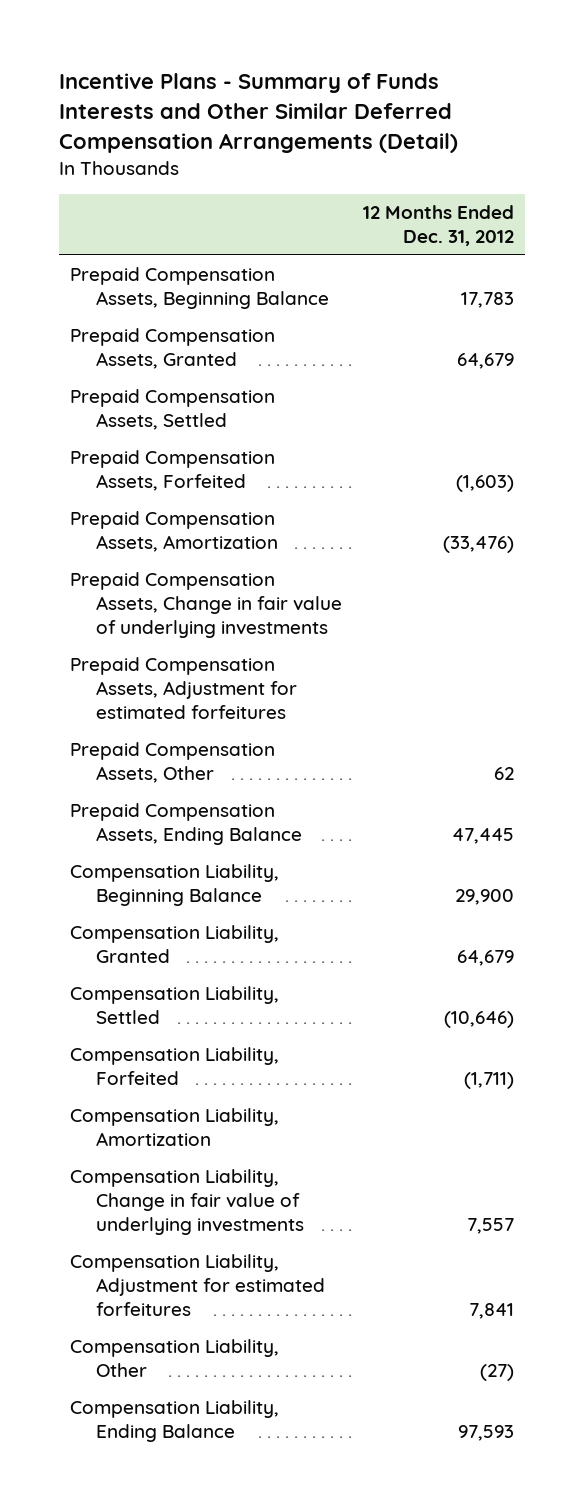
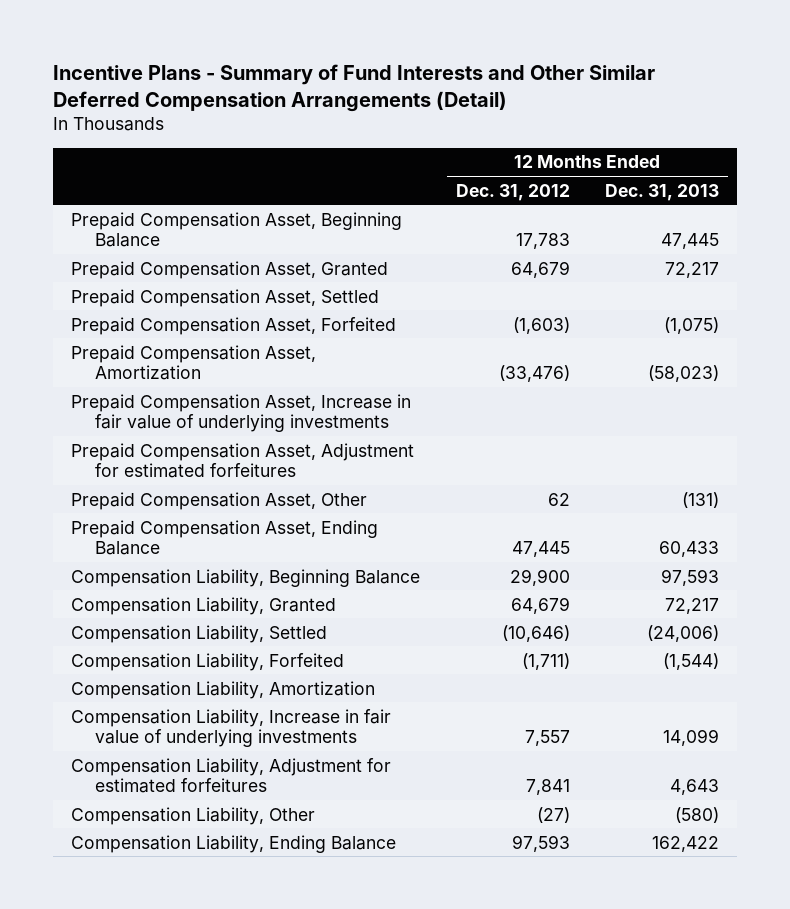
- Incentive Plans - Summary of Funds Interests and Other Similar Deferred Compensation Arrangements (Detail)
+ Incentive Plans - Summary of Fund Interests and Other Similar Deferred Compensation Arrangements (Detail)
- | 12 Months Ended Dec. 31, 2012
+ | 12 Months Ended Dec. 31, 2012 | 12 Months Ended Dec. 31, 2013
- Prepaid Compensation Assets, Beginning Balance | 17,783
- Prepaid Compensation Assets, Granted | 64,679
- Prepaid Compensation Assets, Settled
- Prepaid Compensation Assets, Forfeited | (1,603)
- Prepaid Compensation Assets, Amortization | (33,476)
- Prepaid Compensation Assets, Change in fair value of underlying investments
- Prepaid Compensation Assets, Adjustment for estimated forfeitures
- Prepaid Compensation Assets, Other | 62
- Prepaid Compensation Assets, Ending Balance | 47,445
+ Prepaid Compensation Asset, Beginning Balance | 17,783 | 47,445
+ Prepaid Compensation Asset, Granted | 64,679 | 72,217
+ Prepaid Compensation Asset, Settled
+ Prepaid Compensation Asset, Forfeited | (1,603) | (1,075)
+ Prepaid Compensation Asset, Amortization | (33,476) | (58,023)
+ Prepaid Compensation Asset, Increase in fair value of underlying investments
+ Prepaid Compensation Asset, Adjustment for estimated forfeitures
+ Prepaid Compensation Asset, Other | 62 | (131)
+ Prepaid Compensation Asset, Ending Balance | 47,445 | 60,433
- Compensation Liability, Change in fair value of underlying investments | 7,557
+ Compensation Liability, Increase in fair value of underlying investments | 7,557 | 14,099

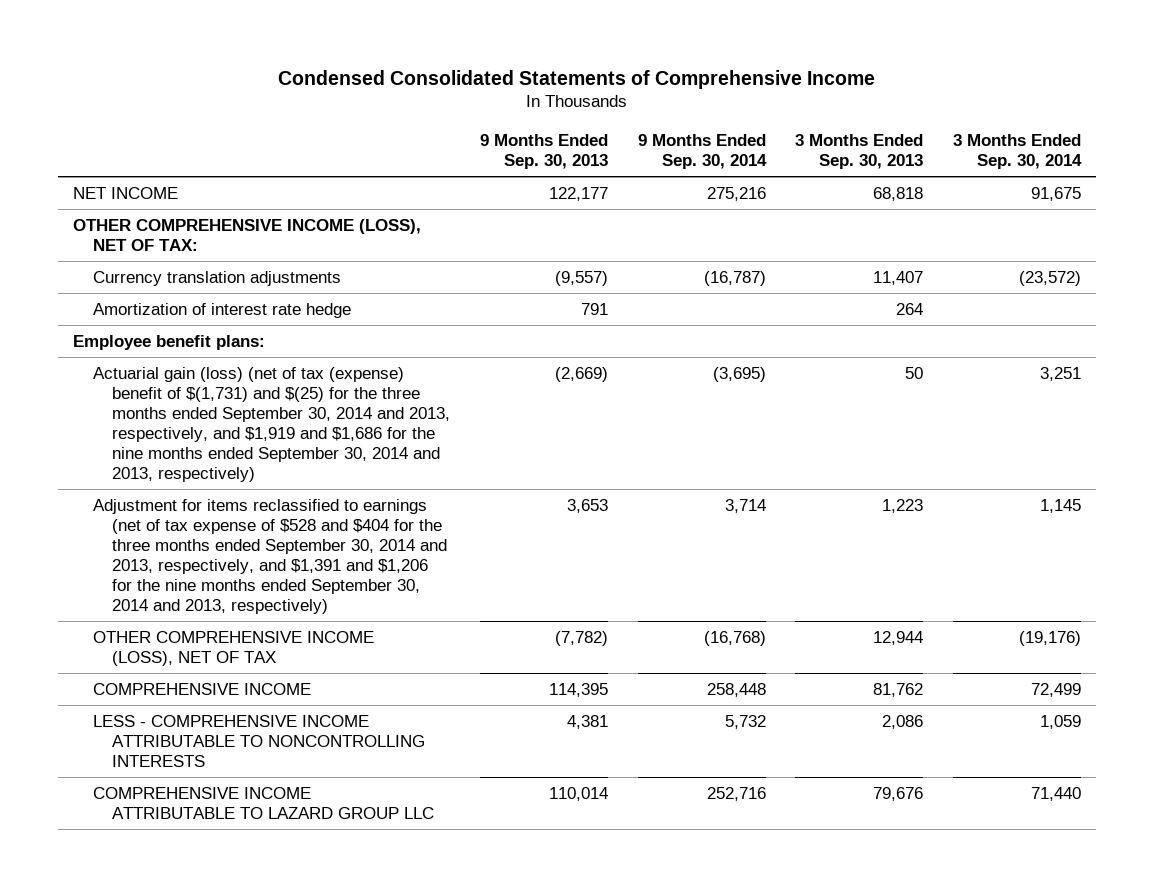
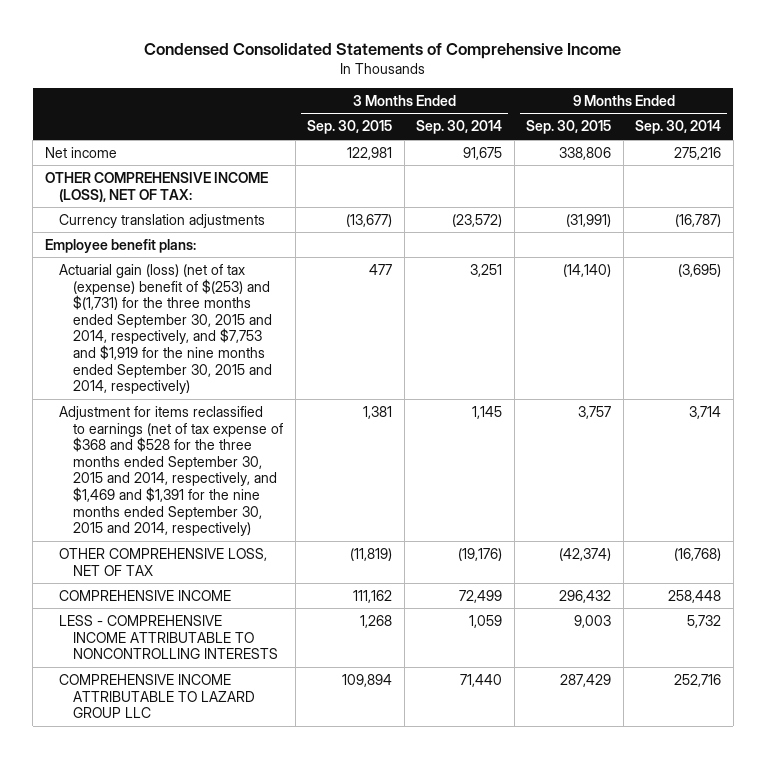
- | 9 Months Ended Sep. 30, 2013 | 9 Months Ended Sep. 30, 2014 | 3 Months Ended Sep. 30, 2013 | 3 Months Ended Sep. 30, 2014
+ | 3 Months Ended Sep. 30, 2015 | 3 Months Ended Sep. 30, 2014 | 9 Months Ended Sep. 30, 2015 | 9 Months Ended Sep. 30, 2014
- NET INCOME | 122,177 | 275,216 | 68,818 | 91,675
+ Net income | 122,981 | 91,675 | 338,806 | 275,216
- Amortization of interest rate hedge | 791 | | 264 |
- Actuarial gain (loss) (net of tax (expense) benefit of $(1,731) and $(25) for the three months ended September 30, 2014 and 2013, respectively, and $1,919 and $1,686 for the nine months ended September 30, 2014 and 2013, respectively) | (2,669) | (3,695) | 50 | 3,251
- Adjustment for items reclassified to earnings (net of tax expense of $528 and $404 for the three months ended September 30, 2014 and 2013, respectively, and $1,391 and $1,206 for the nine months ended September 30, 2014 and 2013, respectively) | 3,653 | 3,714 | 1,223 | 1,145
- OTHER COMPREHENSIVE INCOME (LOSS), NET OF TAX | (7,782) | (16,768) | 12,944 | (19,176)
+ Actuarial gain (loss) (net of tax (expense) benefit of $(253) and $(1,731) for the three months ended September 30, 2015 and 2014, respectively, and $7,753 and $1,919 for the nine months ended September 30, 2015 and 2014, respectively) | 477 | 3,251 | (14,140) | (3,695)
+ Adjustment for items reclassified to earnings (net of tax expense of $368 and $528 for the three months ended September 30, 2015 and 2014, respectively, and $1,469 and $1,391 for the nine months ended September 30, 2015 and 2014, respectively) | 1,381 | 1,145 | 3,757 | 3,714
+ OTHER COMPREHENSIVE LOSS, NET OF TAX | (11,819) | (19,176) | (42,374) | (16,768)

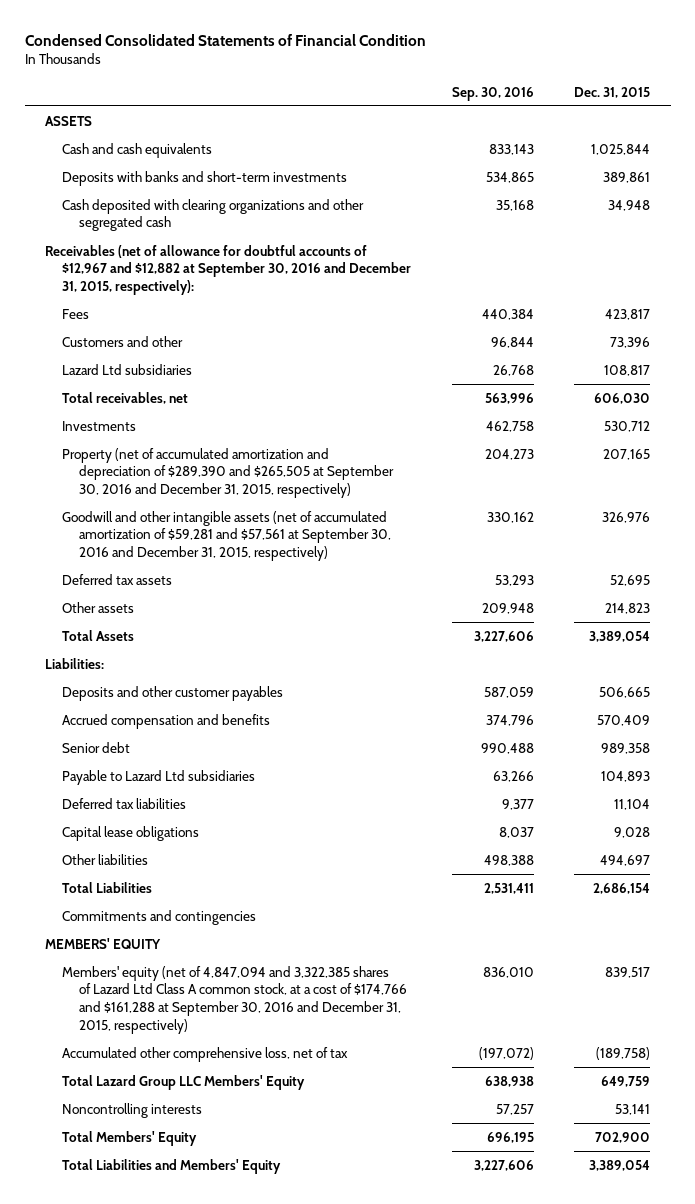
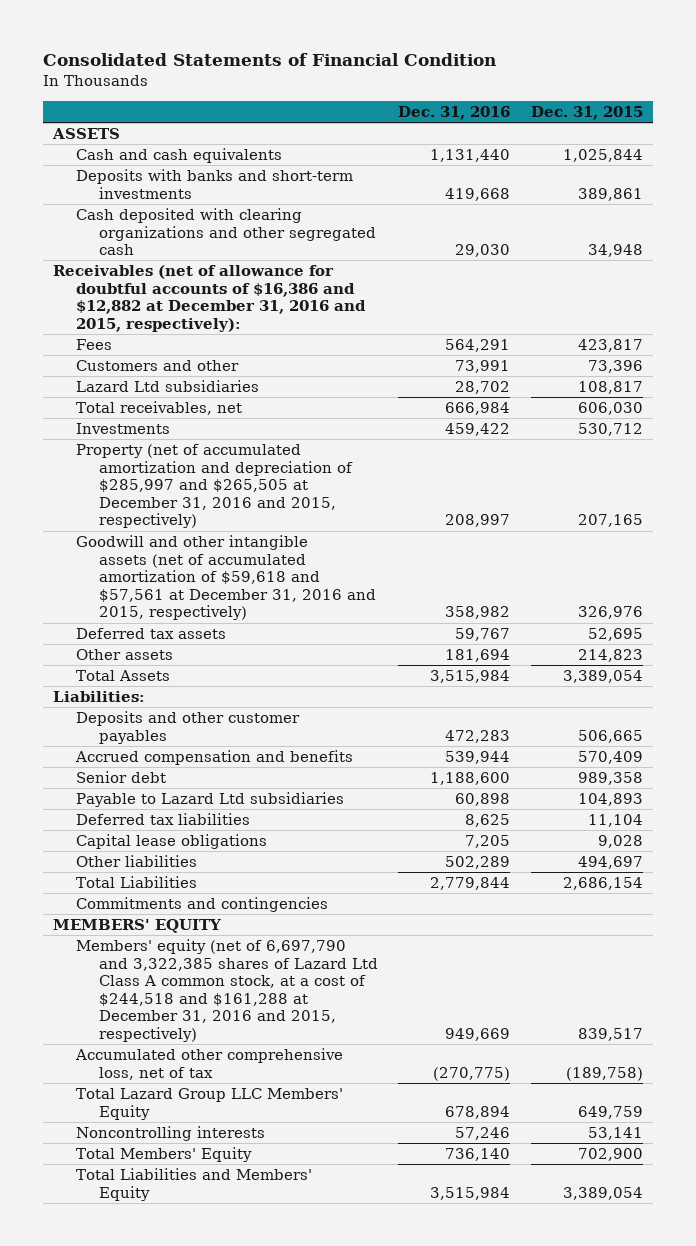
- Condensed Consolidated Statements of Financial Condition
+ Consolidated Statements of Financial Condition
- | Sep. 30, 2016 | Dec. 31, 2015
+ | Dec. 31, 2016 | Dec. 31, 2015
- Receivables (net of allowance for doubtful accounts of $12,967 and $12,882 at September 30, 2016 and December 31, 2015, respectively):
+ Receivables (net of allowance for doubtful accounts of $16,386 and $12,882 at December 31, 2016 and 2015, respectively):
- Property (net of accumulated amortization and depreciation of $289,390 and $265,505 at September 30, 2016 and December 31, 2015, respectively) | 204,273 | 207,165
- Goodwill and other intangible assets (net of accumulated amortization of $59,281 and $57,561 at September 30, 2016 and December 31, 2015, respectively) | 330,162 | 326,976
+ Property (net of accumulated amortization and depreciation of $285,997 and $265,505 at December 31, 2016 and 2015, respectively) | 208,997 | 207,165
+ Goodwill and other intangible assets (net of accumulated amortization of $59,618 and $57,561 at December 31, 2016 and 2015, respectively) | 358,982 | 326,976
- Members' equity (net of 4,847,094 and 3,322,385 shares of Lazard Ltd Class A common stock, at a cost of $174,766 and $161,288 at September 30, 2016 and December 31, 2015, respectively) | 836,010 | 839,517
+ Members' equity (net of 6,697,790 and 3,322,385 shares of Lazard Ltd Class A common stock, at a cost of $244,518 and $161,288 at December 31, 2016 and 2015, respectively) | 949,669 | 839,517

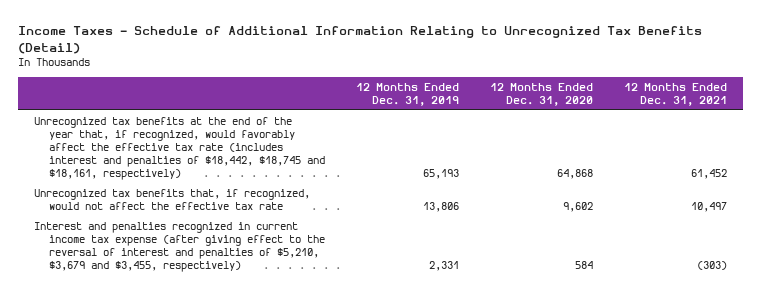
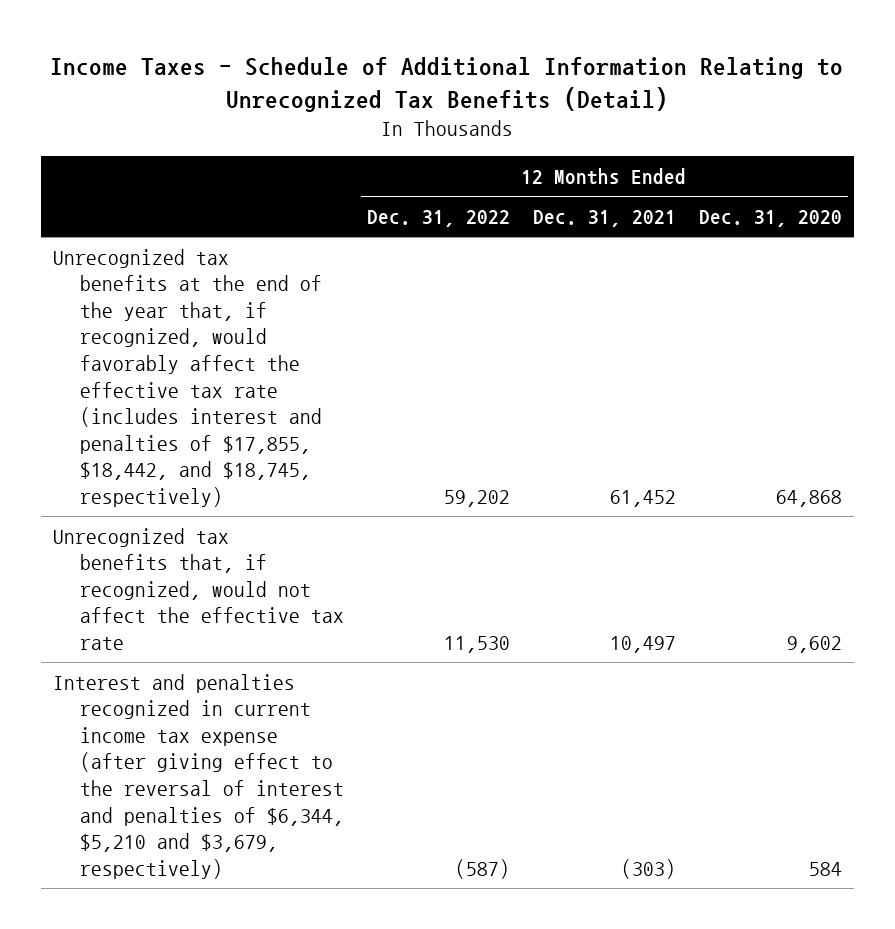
- | 12 Months Ended Dec. 31, 2019 | 12 Months Ended Dec. 31, 2020 | 12 Months Ended Dec. 31, 2021
+ | 12 Months Ended Dec. 31, 2022 | 12 Months Ended Dec. 31, 2021 | 12 Months Ended Dec. 31, 2020
- Unrecognized tax benefits at the end of the year that, if recognized, would favorably affect the effective tax rate (includes interest and penalties of $18,442, $18,745 and $18,161, respectively) | 65,193 | 64,868 | 61,452
+ Unrecognized tax benefits at the end of the year that, if recognized, would favorably affect the effective tax rate (includes interest and penalties of $17,855, $18,442, and $18,745, respectively) | 59,202 | 61,452 | 64,868
- Interest and penalties recognized in current income tax expense (after giving effect to the reversal of interest and penalties of $5,210, $3,679 and $3,455, respectively) | 2,331 | 584 | (303)
+ Interest and penalties recognized in current income tax expense (after giving effect to the reversal of interest and penalties of $6,344, $5,210 and $3,679, respectively) | (587) | (303) | 584

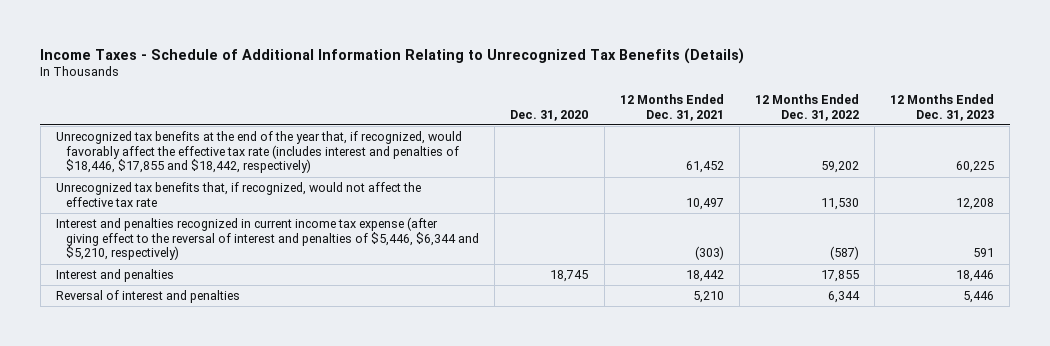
- Income Taxes - Schedule of Additional Information Relating to Unrecognized Tax Benefits (Detail)
+ Income Taxes - Schedule of Additional Information Relating to Unrecognized Tax Benefits (Details)
- | 12 Months Ended Dec. 31, 2022 | 12 Months Ended Dec. 31, 2021 | 12 Months Ended Dec. 31, 2020
+ | Dec. 31, 2020 | 12 Months Ended Dec. 31, 2021 | 12 Months Ended Dec. 31, 2022 | 12 Months Ended Dec. 31, 2023
- Unrecognized tax benefits at the end of the year that, if recognized, would favorably affect the effective tax rate (includes interest and penalties of $17,855, $18,442, and $18,745, respectively) | 59,202 | 61,452 | 64,868
+ Unrecognized tax benefits at the end of the year that, if recognized, would favorably affect the effective tax rate (includes interest and penalties of $18,446, $17,855 and $18,442, respectively) | | 61,452 | 59,202 | 60,225
- Interest and penalties recognized in current income tax expense (after giving effect to the reversal of interest and penalties of $6,344, $5,210 and $3,679, respectively) | (587) | (303) | 584
+ Interest and penalties recognized in current income tax expense (after giving effect to the reversal of interest and penalties of $5,446, $6,344 and $5,210, respectively) | | (303) | (587) | 591
+ Interest and penalties | 18,745 | 18,442 | 17,855 | 18,446
+ Reversal of interest and penalties | | 5,210 | 6,344 | 5,446

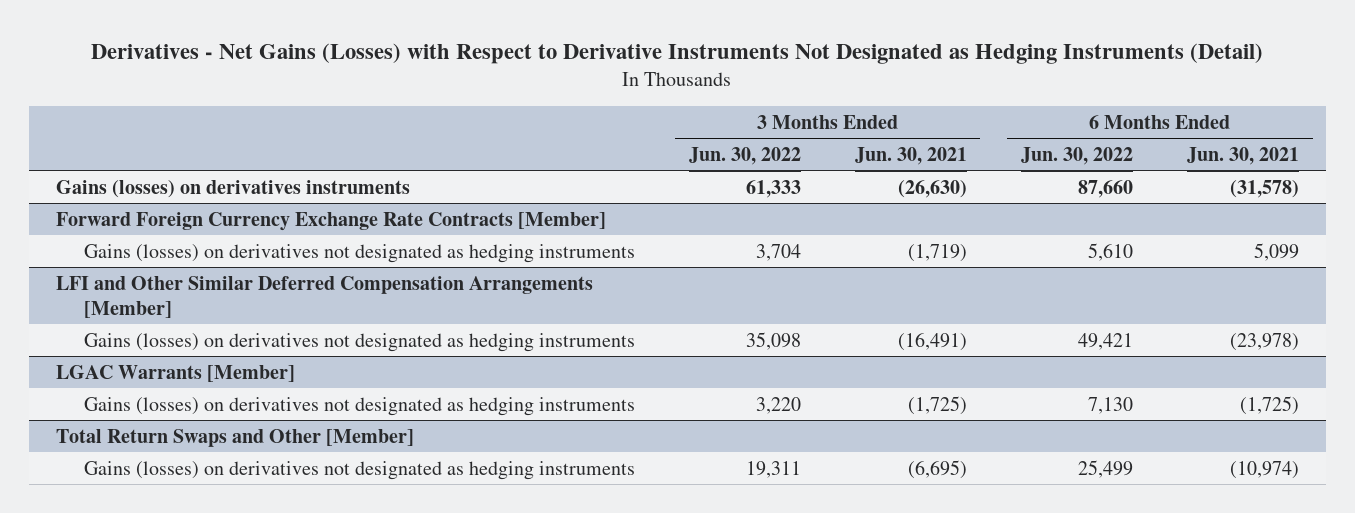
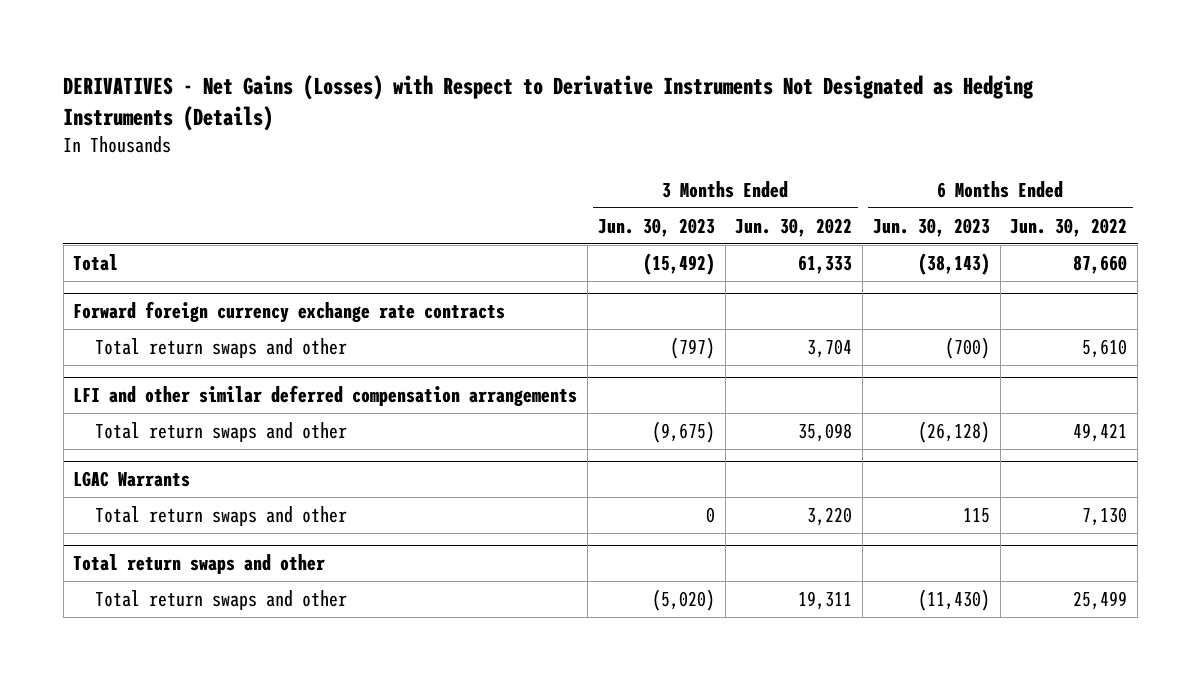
- Derivatives - Net Gains (Losses) with Respect to Derivative Instruments Not Designated as Hedging Instruments (Detail)
+ DERIVATIVES - Net Gains (Losses) with Respect to Derivative Instruments Not Designated as Hedging Instruments (Details)
- | 3 Months Ended Jun. 30, 2022 | 3 Months Ended Jun. 30, 2021 | 6 Months Ended Jun. 30, 2022 | 6 Months Ended Jun. 30, 2021
+ | 3 Months Ended Jun. 30, 2023 | 3 Months Ended Jun. 30, 2022 | 6 Months Ended Jun. 30, 2023 | 6 Months Ended Jun. 30, 2022
- Gains (losses) on derivatives instruments | 61,333 | (26,630) | 87,660 | (31,578)
- Forward Foreign Currency Exchange Rate Contracts [Member]
- Gains (losses) on derivatives not designated as hedging instruments | 3,704 | (1,719) | 5,610 | 5,099
- LFI and Other Similar Deferred Compensation Arrangements [Member]
- Gains (losses) on derivatives not designated as hedging instruments | 35,098 | (16,491) | 49,421 | (23,978)
- LGAC Warrants [Member]
- Gains (losses) on derivatives not designated as hedging instruments | 3,220 | (1,725) | 7,130 | (1,725)
- Total Return Swaps and Other [Member]
- Gains (losses) on derivatives not designated as hedging instruments | 19,311 | (6,695) | 25,499 | (10,974)
+ Total | (15,492) | 61,333 | (38,143) | 87,660
+ Forward foreign currency exchange rate contracts
+ Total return swaps and other | (797) | 3,704 | (700) | 5,610
+ LFI and other similar deferred compensation arrangements
+ Total return swaps and other | (9,675) | 35,098 | (26,128) | 49,421
+ LGAC Warrants
+ Total return swaps and other | 0 | 3,220 | 115 | 7,130
+ Total return swaps and other
+ Total return swaps and other | (5,020) | 19,311 | (11,430) | 25,499

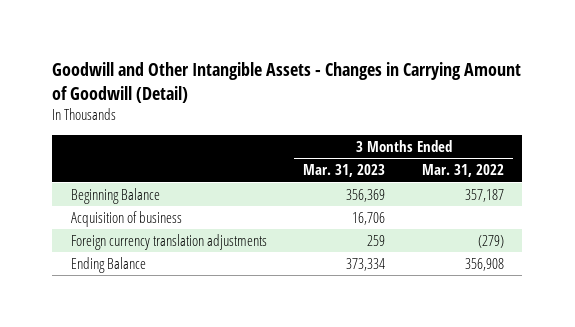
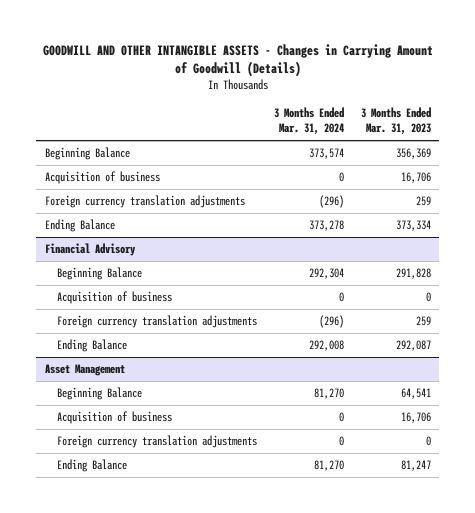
- Goodwill and Other Intangible Assets - Changes in Carrying Amount of Goodwill (Detail)
+ GOODWILL AND OTHER INTANGIBLE ASSETS - Changes in Carrying Amount of Goodwill (Details)
- | 3 Months Ended Mar. 31, 2023 | 3 Months Ended Mar. 31, 2022
+ | 3 Months Ended Mar. 31, 2024 | 3 Months Ended Mar. 31, 2023
+ Financial Advisory
+ Beginning Balance | 292,304 | 291,828
+ Acquisition of business | 0 | 0
+ Foreign currency translation adjustments | (296) | 259
+ Ending Balance | 292,008 | 292,087
+ Asset Management
+ Beginning Balance | 81,270 | 64,541
+ Acquisition of business | 0 | 16,706
+ Foreign currency translation adjustments | 0 | 0
+ Ending Balance | 81,270 | 81,247

